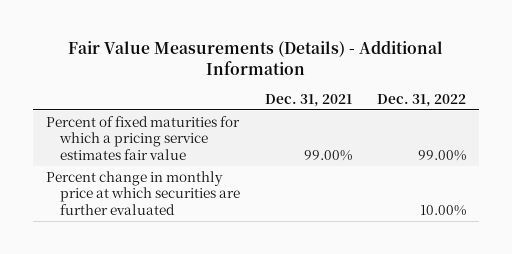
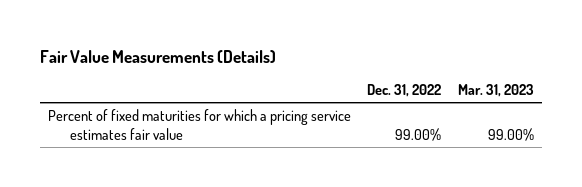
- Fair Value Measurements (Details) - Additional Information
+ Fair Value Measurements (Details)
- | Dec. 31, 2021 | Dec. 31, 2022
+ | Dec. 31, 2022 | Mar. 31, 2023
- Percent change in monthly price at which securities are further evaluated | | 10.00%

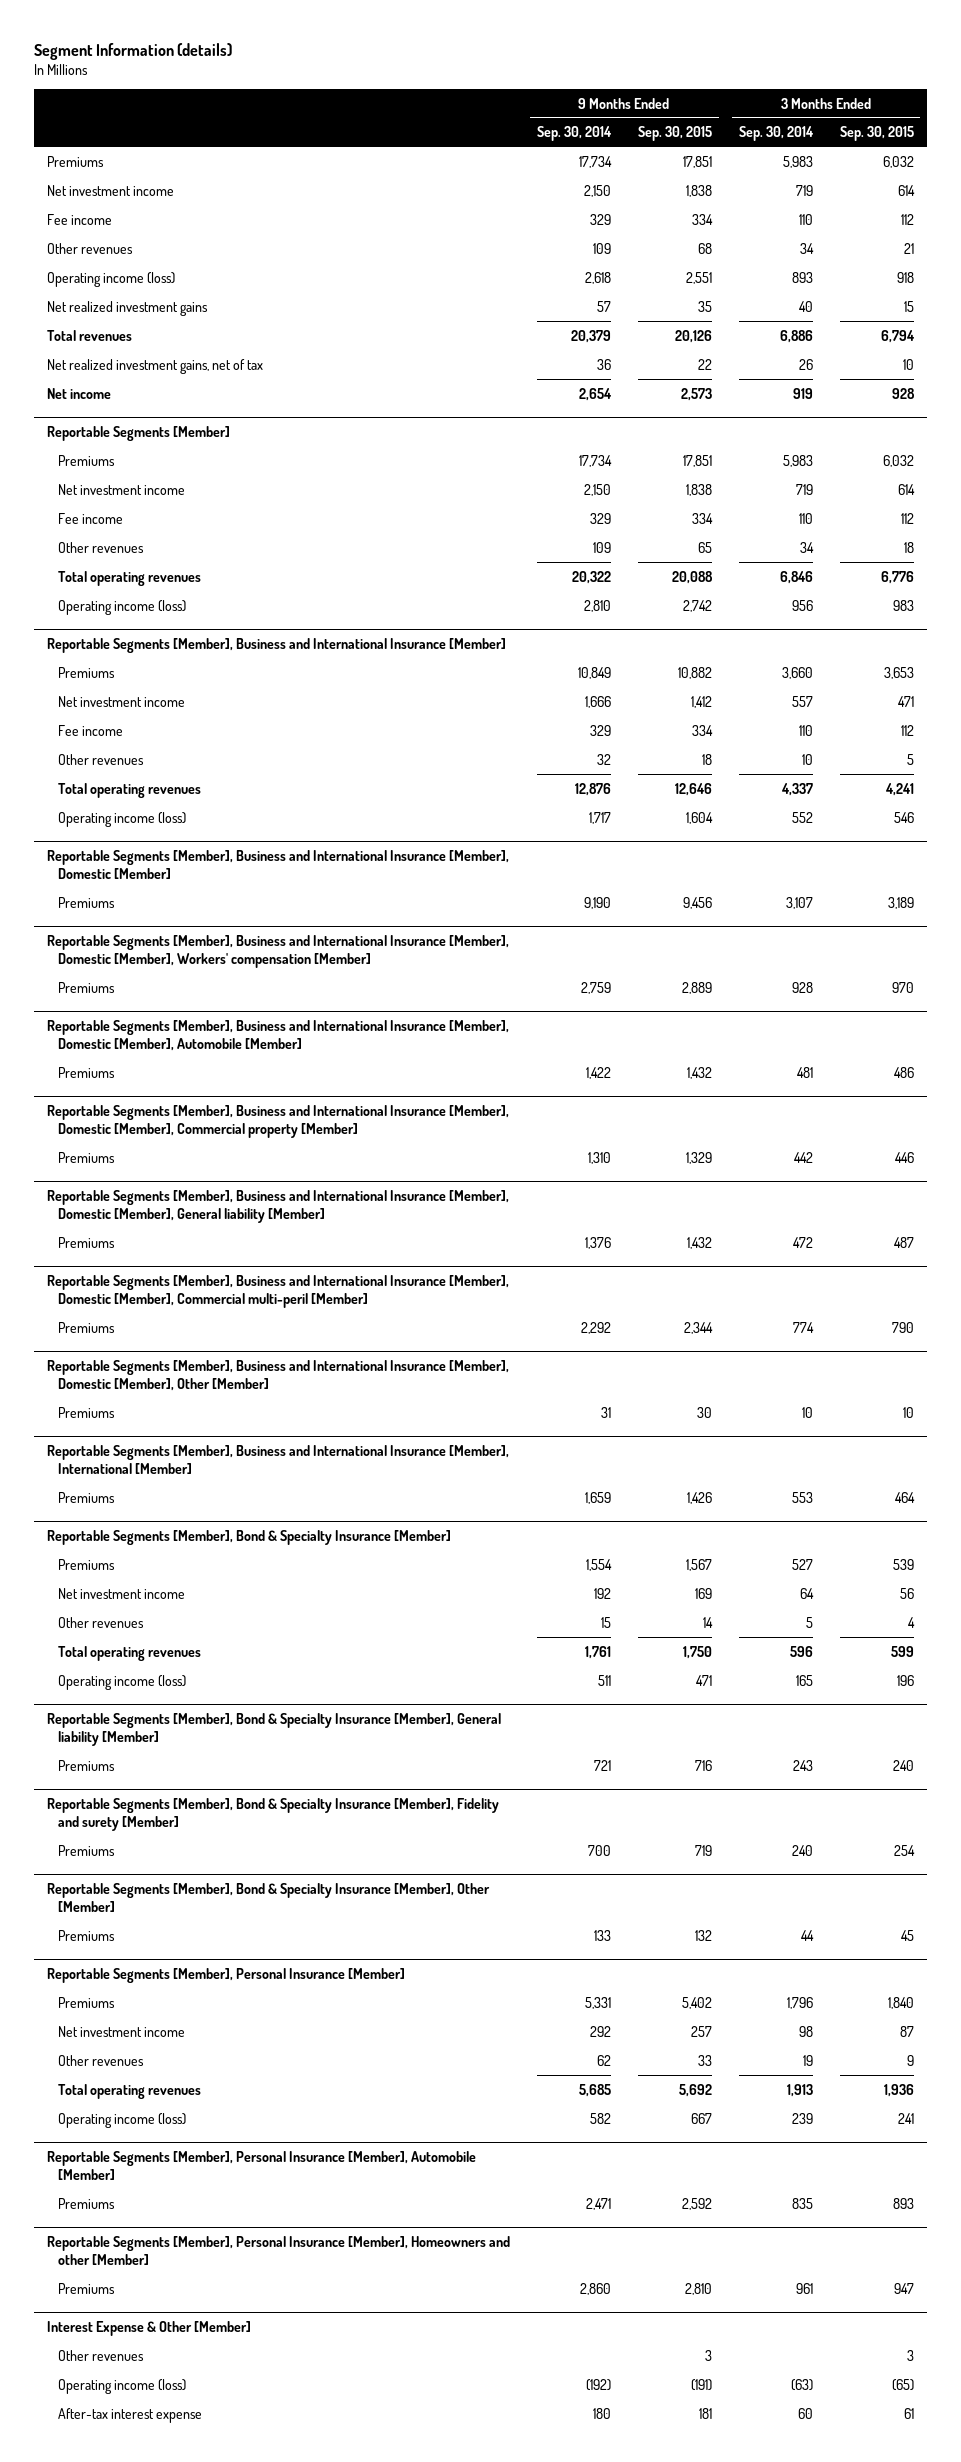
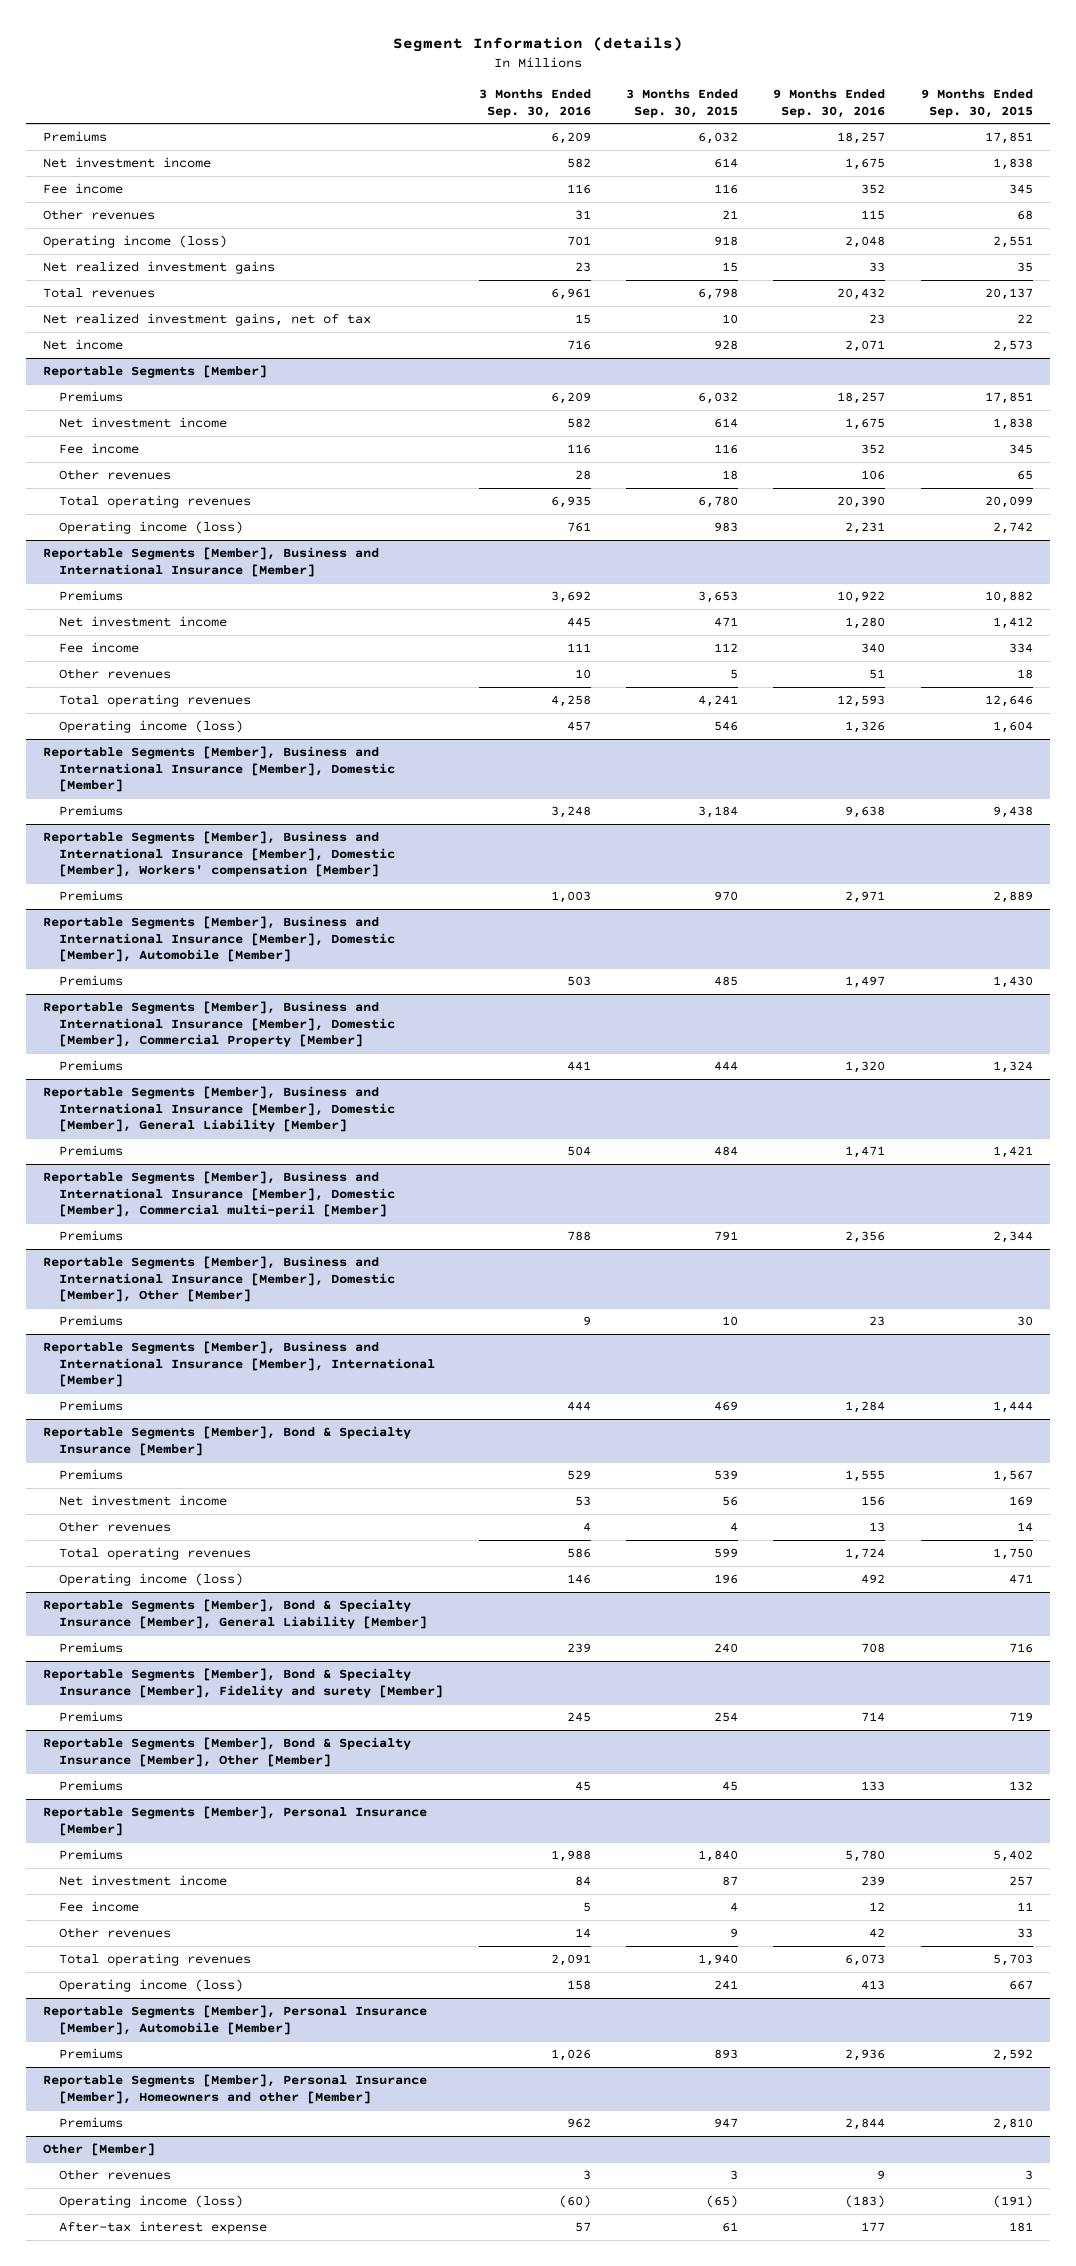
- | 9 Months Ended Sep. 30, 2014 | 9 Months Ended Sep. 30, 2015 | 3 Months Ended Sep. 30, 2014 | 3 Months Ended Sep. 30, 2015
+ | 3 Months Ended Sep. 30, 2016 | 3 Months Ended Sep. 30, 2015 | 9 Months Ended Sep. 30, 2016 | 9 Months Ended Sep. 30, 2015
- Fee income | 329 | 334 | 110 | 112
+ Fee income | 116 | 116 | 352 | 345
- Total revenues | 20,379 | 20,126 | 6,886 | 6,794
+ Total revenues | 6,961 | 6,798 | 20,432 | 20,137
@ Reportable Segments [Member]
- Fee income | 329 | 334 | 110 | 112
+ Fee income | 116 | 116 | 352 | 345
- Total operating revenues | 20,322 | 20,088 | 6,846 | 6,776
+ Total operating revenues | 6,935 | 6,780 | 20,390 | 20,099
@ Reportable Segments [Member], Business and International Insurance [Member], Domestic [Member]
- Premiums | 9,190 | 9,456 | 3,107 | 3,189
+ Premiums | 3,248 | 3,184 | 9,638 | 9,438
@ Reportable Segments [Member], Business and International Insurance [Member], Domestic [Member], Automobile [Member]
- Premiums | 1,422 | 1,432 | 481 | 486
- Reportable Segments [Member], Business and International Insurance [Member], Domestic [Member], Commercial property [Member]
- Premiums | 1,310 | 1,329 | 442 | 446
- Reportable Segments [Member], Business and International Insurance [Member], Domestic [Member], General liability [Member]
- Premiums | 1,376 | 1,432 | 472 | 487
@ Reportable Segments [Member], Business and International Insurance [Member], Domestic [Member], Automobile [Member]
+ Premiums | 503 | 485 | 1,497 | 1,430
+ Reportable Segments [Member], Business and International Insurance [Member], Domestic [Member], Commercial Property [Member]
+ Premiums | 441 | 444 | 1,320 | 1,324
+ Reportable Segments [Member], Business and International Insurance [Member], Domestic [Member], General Liability [Member]
+ Premiums | 504 | 484 | 1,471 | 1,421
@ Reportable Segments [Member], Business and International Insurance [Member], Domestic [Member], Commercial multi-peril [Member]
- Premiums | 2,292 | 2,344 | 774 | 790
+ Premiums | 788 | 791 | 2,356 | 2,344
@ Reportable Segments [Member], Business and International Insurance [Member], International [Member]
- Premiums | 1,659 | 1,426 | 553 | 464
+ Premiums | 444 | 469 | 1,284 | 1,444
- Reportable Segments [Member], Bond & Specialty Insurance [Member], General liability [Member]
+ Reportable Segments [Member], Bond & Specialty Insurance [Member], General Liability [Member]
@ Reportable Segments [Member], Personal Insurance [Member]
+ Fee income | 5 | 4 | 12 | 11
- Total operating revenues | 5,685 | 5,692 | 1,913 | 1,936
+ Total operating revenues | 2,091 | 1,940 | 6,073 | 5,703
- Interest Expense & Other [Member]
+ Other [Member]

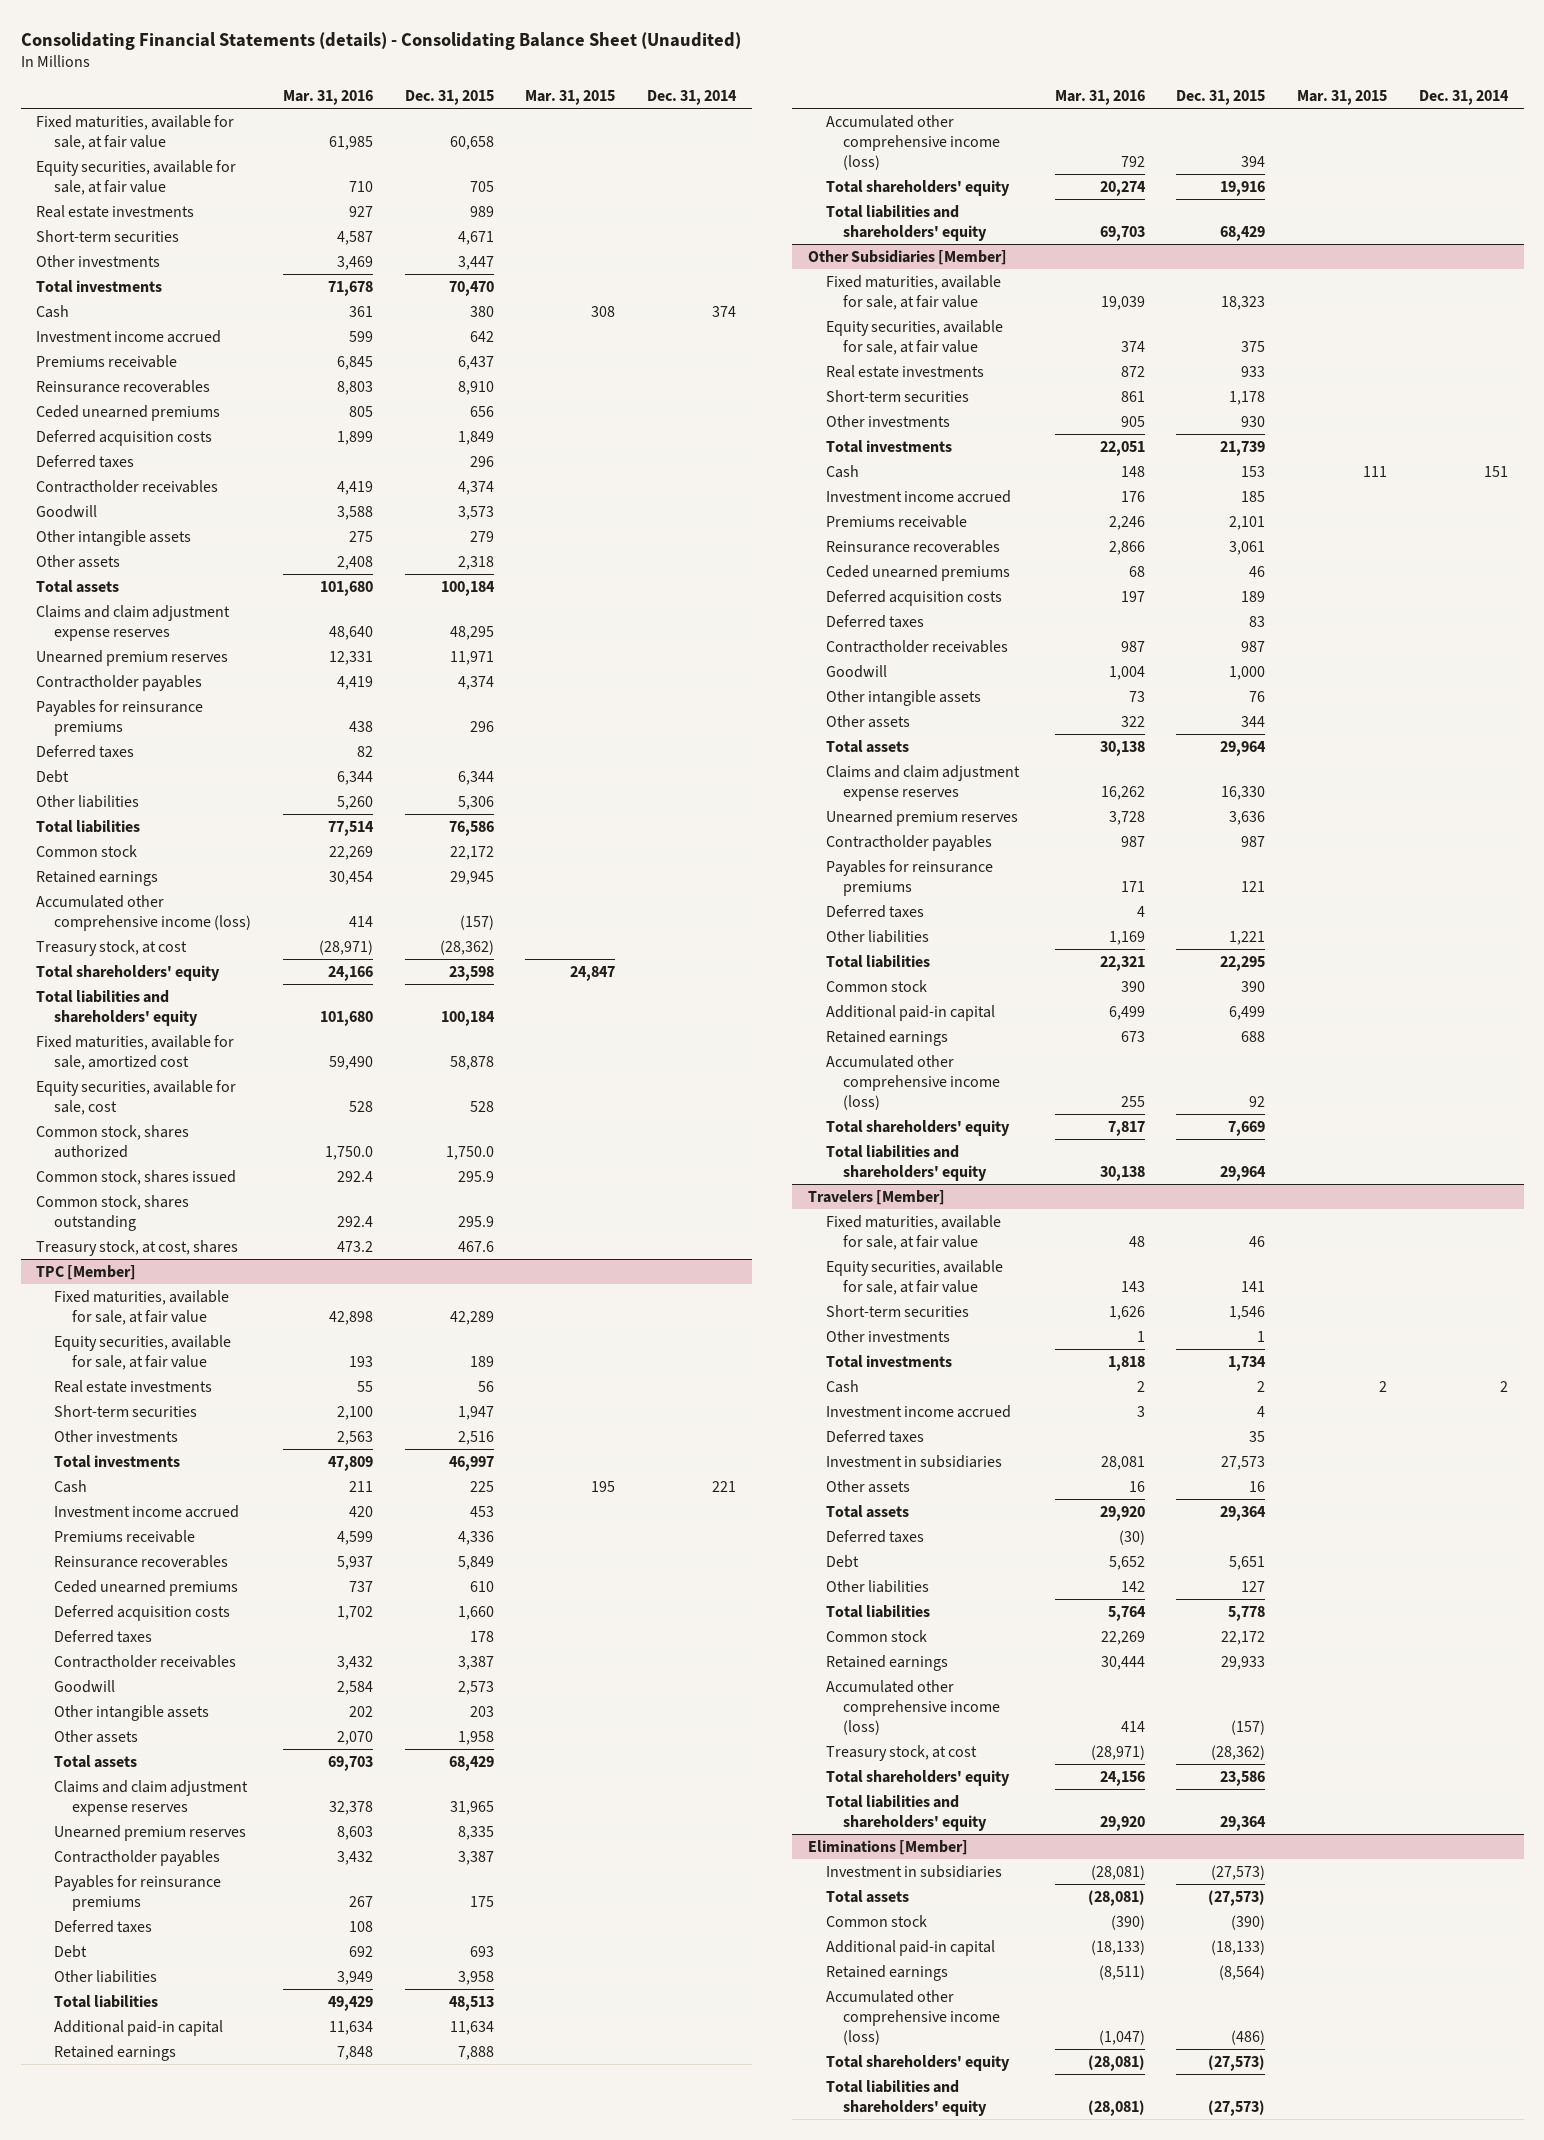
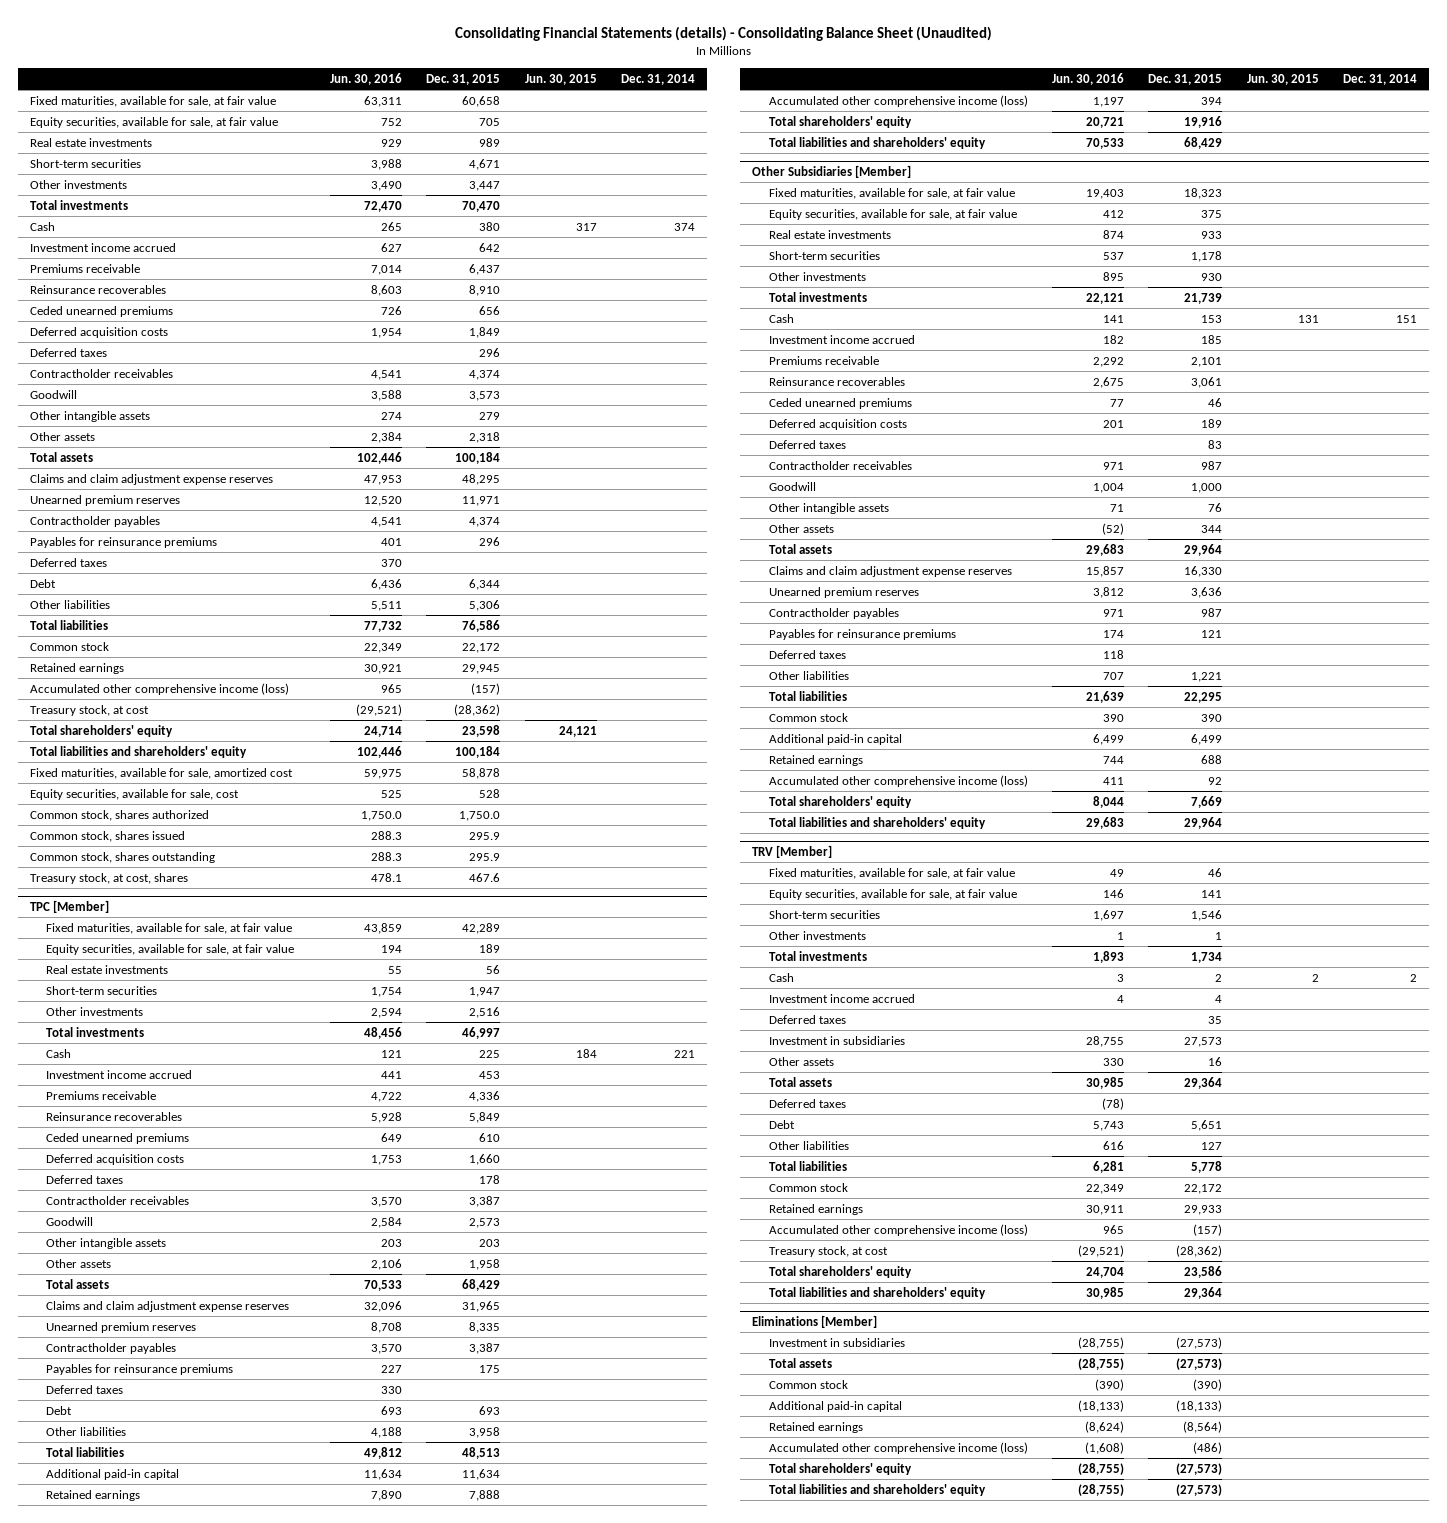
- | Mar. 31, 2016 | Dec. 31, 2015 | Mar. 31, 2015 | Dec. 31, 2014
+ | Jun. 30, 2016 | Dec. 31, 2015 | Jun. 30, 2015 | Dec. 31, 2014
- Travelers [Member]
+ TRV [Member]

